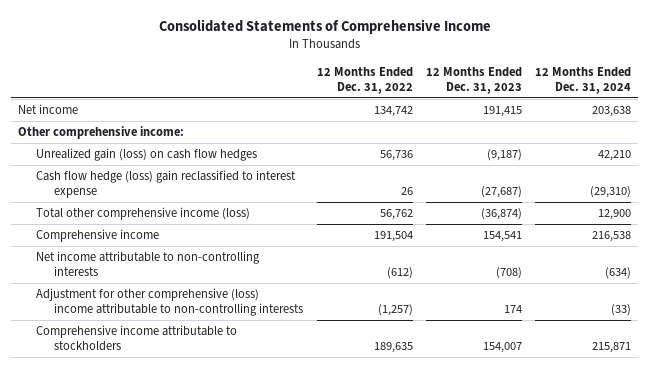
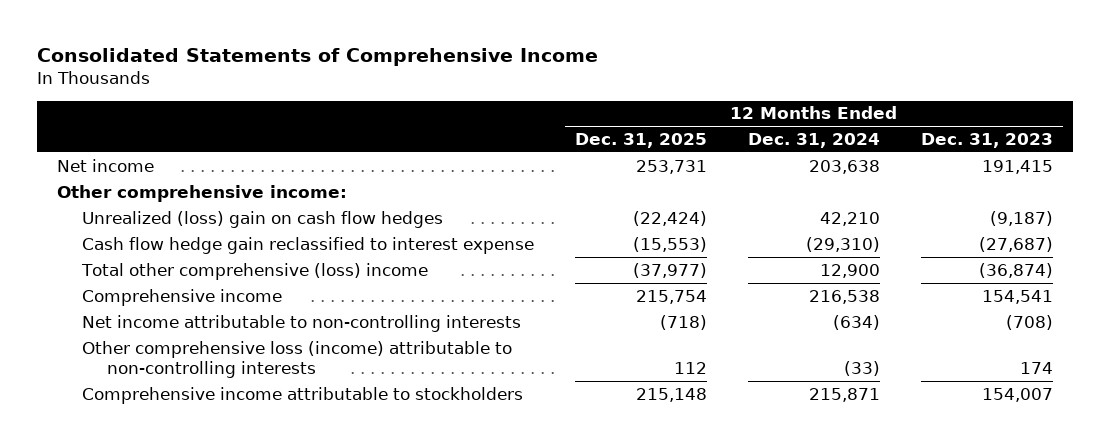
- | 12 Months Ended Dec. 31, 2022 | 12 Months Ended Dec. 31, 2023 | 12 Months Ended Dec. 31, 2024
+ | 12 Months Ended Dec. 31, 2025 | 12 Months Ended Dec. 31, 2024 | 12 Months Ended Dec. 31, 2023
- Unrealized gain (loss) on cash flow hedges | 56,736 | (9,187) | 42,210
- Cash flow hedge (loss) gain reclassified to interest expense | 26 | (27,687) | (29,310)
- Total other comprehensive income (loss) | 56,762 | (36,874) | 12,900
+ Unrealized (loss) gain on cash flow hedges | (22,424) | 42,210 | (9,187)
+ Cash flow hedge gain reclassified to interest expense | (15,553) | (29,310) | (27,687)
+ Total other comprehensive (loss) income | (37,977) | 12,900 | (36,874)
- Adjustment for other comprehensive (loss) income attributable to non-controlling interests | (1,257) | 174 | (33)
+ Other comprehensive loss (income) attributable to non-controlling interests | 112 | (33) | 174

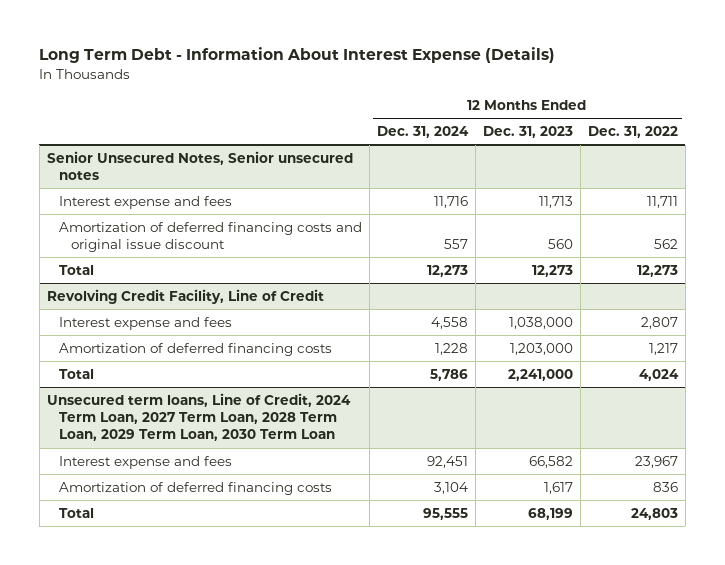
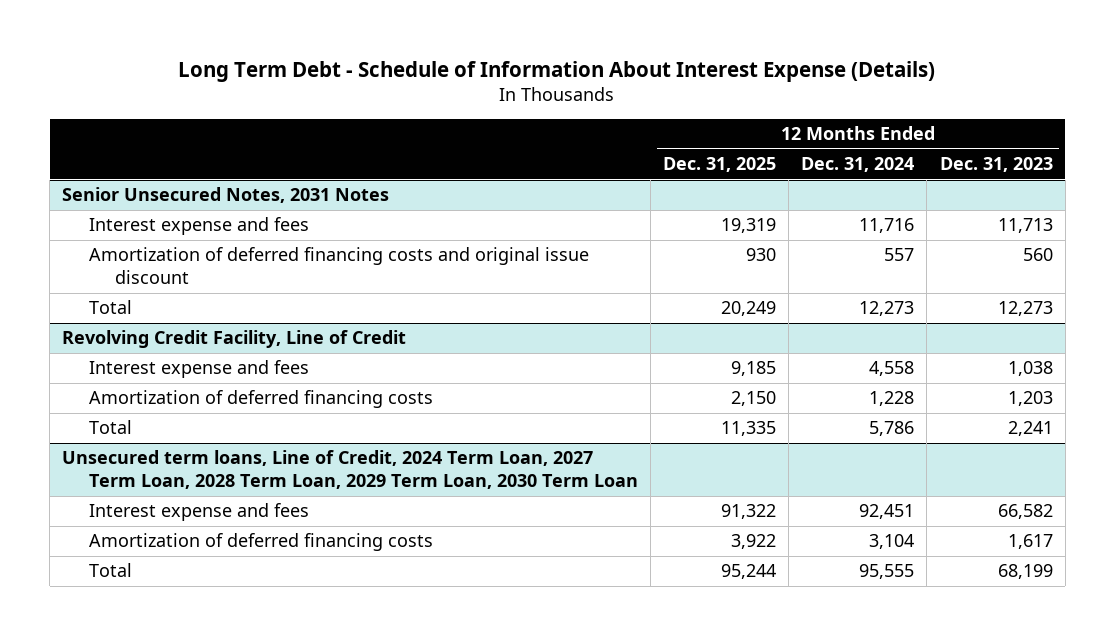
- Long Term Debt - Information About Interest Expense (Details)
+ Long Term Debt - Schedule of Information About Interest Expense (Details)
- | 12 Months Ended Dec. 31, 2024 | 12 Months Ended Dec. 31, 2023 | 12 Months Ended Dec. 31, 2022
+ | 12 Months Ended Dec. 31, 2025 | 12 Months Ended Dec. 31, 2024 | 12 Months Ended Dec. 31, 2023
- Senior Unsecured Notes, Senior unsecured notes
+ Senior Unsecured Notes, 2031 Notes
@ Revolving Credit Facility, Line of Credit
- Interest expense and fees | 4,558 | 1,038,000 | 2,807
- Amortization of deferred financing costs | 1,228 | 1,203,000 | 1,217
- Total | 5,786 | 2,241,000 | 4,024
+ Interest expense and fees | 9,185 | 4,558 | 1,038
+ Amortization of deferred financing costs | 2,150 | 1,228 | 1,203
+ Total | 11,335 | 5,786 | 2,241

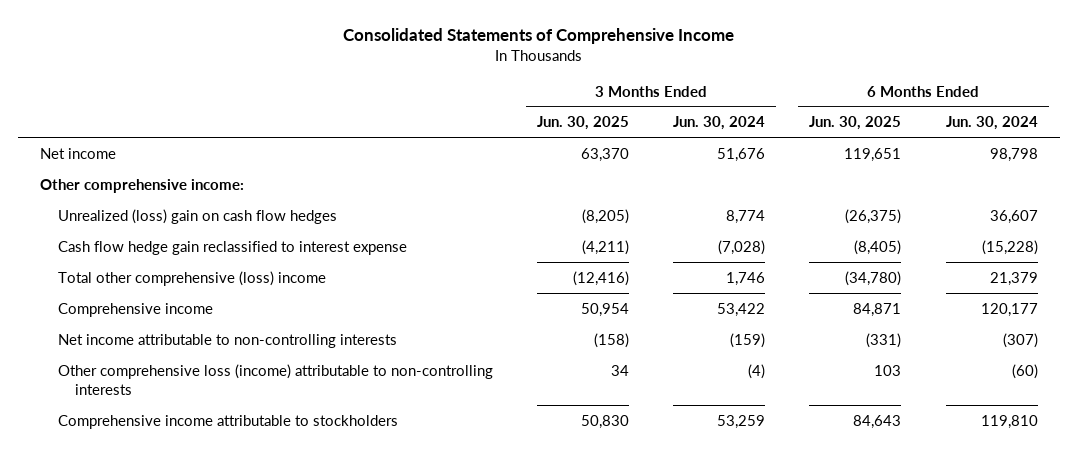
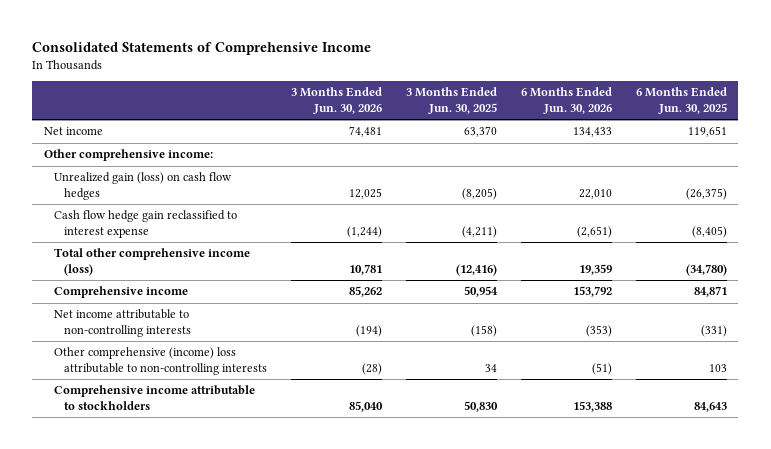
- | 3 Months Ended Jun. 30, 2025 | 3 Months Ended Jun. 30, 2024 | 6 Months Ended Jun. 30, 2025 | 6 Months Ended Jun. 30, 2024
+ | 3 Months Ended Jun. 30, 2026 | 3 Months Ended Jun. 30, 2025 | 6 Months Ended Jun. 30, 2026 | 6 Months Ended Jun. 30, 2025
- Unrealized (loss) gain on cash flow hedges | (8,205) | 8,774 | (26,375) | 36,607
+ Unrealized gain (loss) on cash flow hedges | 12,025 | (8,205) | 22,010 | (26,375)
- Total other comprehensive (loss) income | (12,416) | 1,746 | (34,780) | 21,379
+ Total other comprehensive income (loss) | 10,781 | (12,416) | 19,359 | (34,780)
- Other comprehensive loss (income) attributable to non-controlling interests | 34 | (4) | 103 | (60)
+ Other comprehensive (income) loss attributable to non-controlling interests | (28) | 34 | (51) | 103

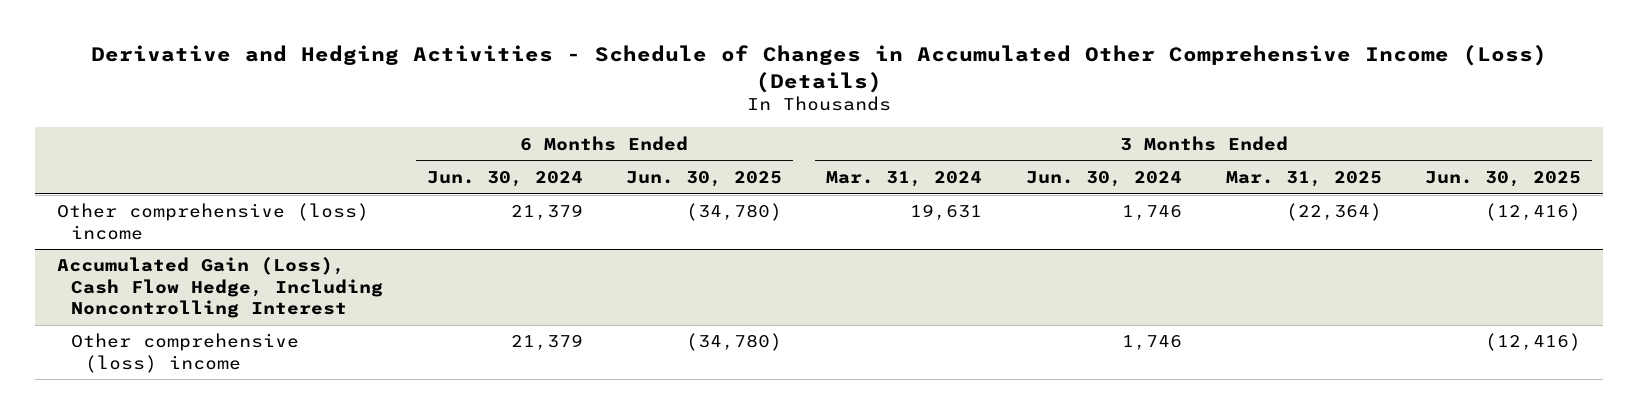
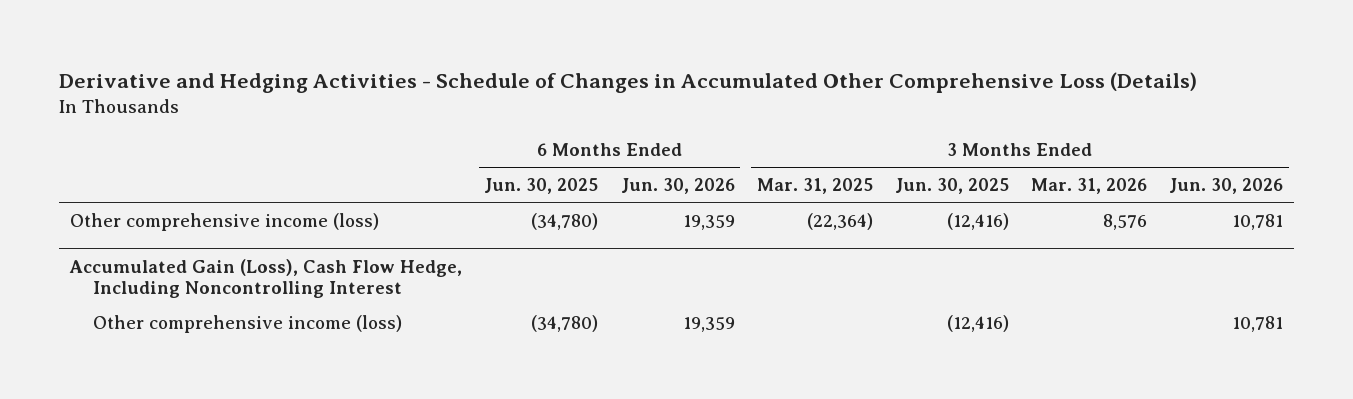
- Derivative and Hedging Activities - Schedule of Changes in Accumulated Other Comprehensive Income (Loss) (Details)
+ Derivative and Hedging Activities - Schedule of Changes in Accumulated Other Comprehensive Loss (Details)
- | 6 Months Ended Jun. 30, 2024 | 6 Months Ended Jun. 30, 2025 | 3 Months Ended Mar. 31, 2024 | 3 Months Ended Jun. 30, 2024 | 3 Months Ended Mar. 31, 2025 | 3 Months Ended Jun. 30, 2025
+ | 6 Months Ended Jun. 30, 2025 | 6 Months Ended Jun. 30, 2026 | 3 Months Ended Mar. 31, 2025 | 3 Months Ended Jun. 30, 2025 | 3 Months Ended Mar. 31, 2026 | 3 Months Ended Jun. 30, 2026
- Other comprehensive (loss) income | 21,379 | (34,780) | 19,631 | 1,746 | (22,364) | (12,416)
+ Other comprehensive income (loss) | (34,780) | 19,359 | (22,364) | (12,416) | 8,576 | 10,781
@ Accumulated Gain (Loss), Cash Flow Hedge, Including Noncontrolling Interest
- Other comprehensive (loss) income | 21,379 | (34,780) | | 1,746 | | (12,416)
+ Other comprehensive income (loss) | (34,780) | 19,359 | | (12,416) | | 10,781

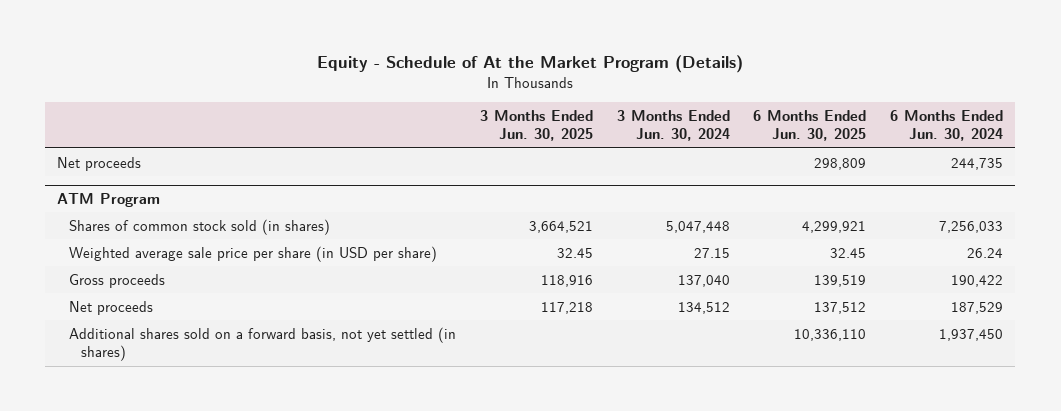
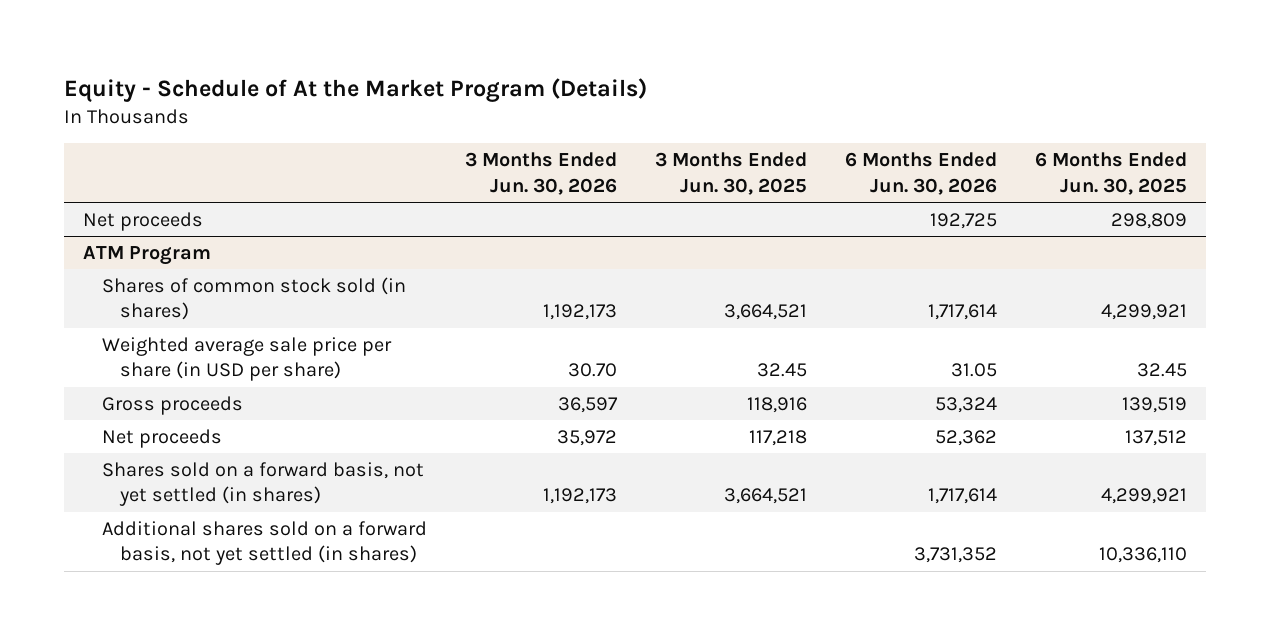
- | 3 Months Ended Jun. 30, 2025 | 3 Months Ended Jun. 30, 2024 | 6 Months Ended Jun. 30, 2025 | 6 Months Ended Jun. 30, 2024
+ | 3 Months Ended Jun. 30, 2026 | 3 Months Ended Jun. 30, 2025 | 6 Months Ended Jun. 30, 2026 | 6 Months Ended Jun. 30, 2025
@ ATM Program
+ Shares sold on a forward basis, not yet settled (in shares) | 1,192,173 | 3,664,521 | 1,717,614 | 4,299,921

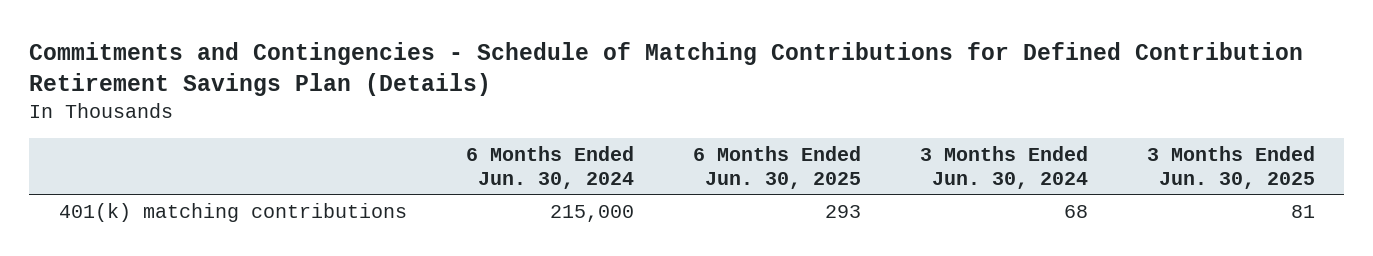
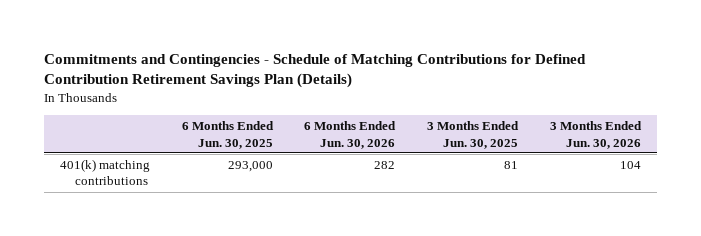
- | 6 Months Ended Jun. 30, 2024 | 6 Months Ended Jun. 30, 2025 | 3 Months Ended Jun. 30, 2024 | 3 Months Ended Jun. 30, 2025
+ | 6 Months Ended Jun. 30, 2025 | 6 Months Ended Jun. 30, 2026 | 3 Months Ended Jun. 30, 2025 | 3 Months Ended Jun. 30, 2026
- 401(k) matching contributions | 215,000 | 293 | 68 | 81
+ 401(k) matching contributions | 293,000 | 282 | 81 | 104

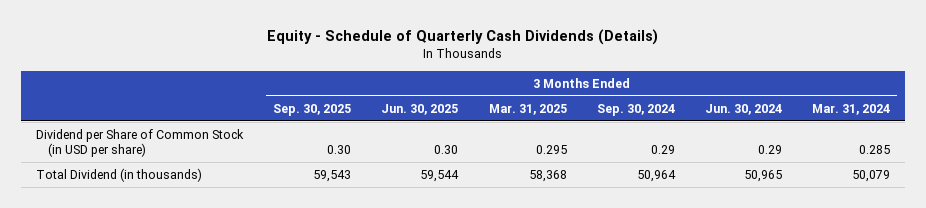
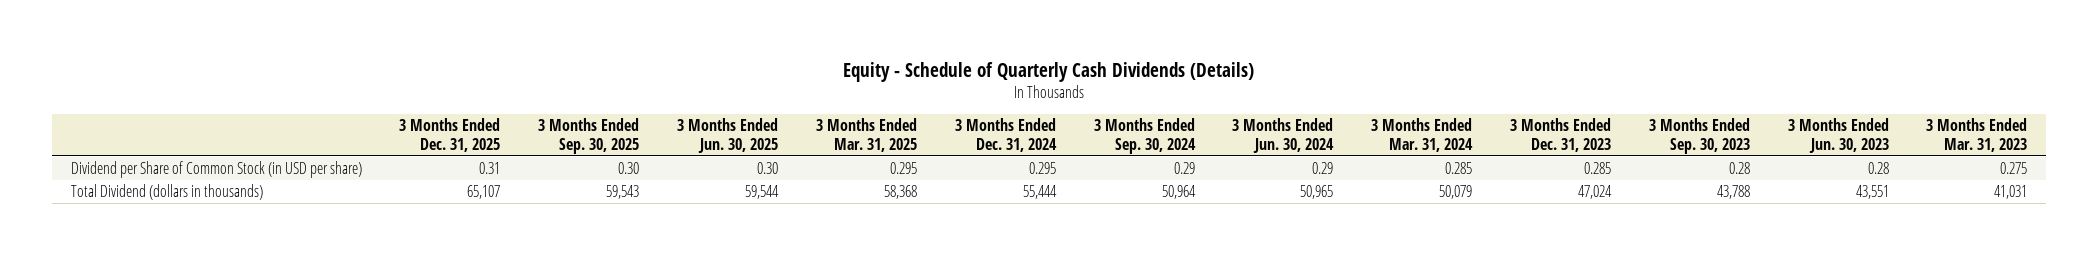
- | 3 Months Ended Sep. 30, 2025 | 3 Months Ended Jun. 30, 2025 | 3 Months Ended Mar. 31, 2025 | 3 Months Ended Sep. 30, 2024 | 3 Months Ended Jun. 30, 2024 | 3 Months Ended Mar. 31, 2024
+ | 3 Months Ended Dec. 31, 2025 | 3 Months Ended Sep. 30, 2025 | 3 Months Ended Jun. 30, 2025 | 3 Months Ended Mar. 31, 2025 | 3 Months Ended Dec. 31, 2024 | 3 Months Ended Sep. 30, 2024 | 3 Months Ended Jun. 30, 2024 | 3 Months Ended Mar. 31, 2024 | 3 Months Ended Dec. 31, 2023 | 3 Months Ended Sep. 30, 2023 | 3 Months Ended Jun. 30, 2023 | 3 Months Ended Mar. 31, 2023
- Total Dividend (in thousands) | 59,543 | 59,544 | 58,368 | 50,964 | 50,965 | 50,079
+ Total Dividend (dollars in thousands) | 65,107 | 59,543 | 59,544 | 58,368 | 55,444 | 50,964 | 50,965 | 50,079 | 47,024 | 43,788 | 43,551 | 41,031

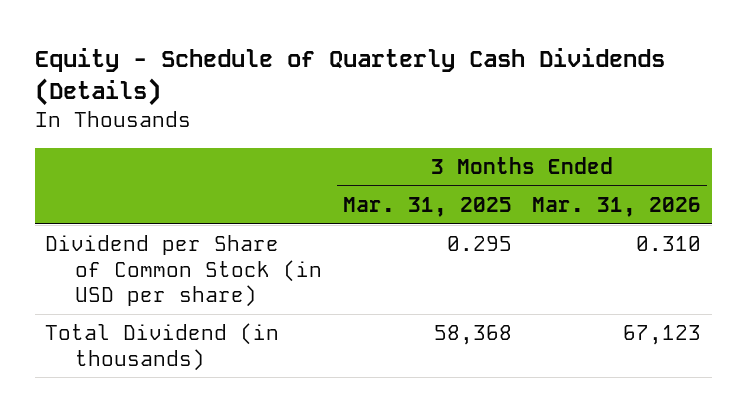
- | 3 Months Ended Dec. 31, 2025 | 3 Months Ended Sep. 30, 2025 | 3 Months Ended Jun. 30, 2025 | 3 Months Ended Mar. 31, 2025 | 3 Months Ended Dec. 31, 2024 | 3 Months Ended Sep. 30, 2024 | 3 Months Ended Jun. 30, 2024 | 3 Months Ended Mar. 31, 2024 | 3 Months Ended Dec. 31, 2023 | 3 Months Ended Sep. 30, 2023 | 3 Months Ended Jun. 30, 2023 | 3 Months Ended Mar. 31, 2023
+ | 3 Months Ended Mar. 31, 2025 | 3 Months Ended Mar. 31, 2026
- Total Dividend (dollars in thousands) | 65,107 | 59,543 | 59,544 | 58,368 | 55,444 | 50,964 | 50,965 | 50,079 | 47,024 | 43,788 | 43,551 | 41,031
+ Total Dividend (in thousands) | 58,368 | 67,123

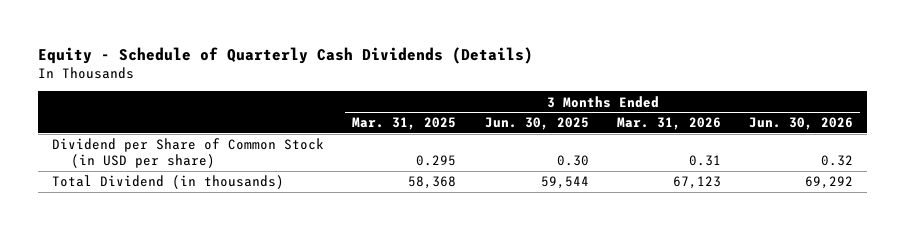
- | 3 Months Ended Mar. 31, 2025 | 3 Months Ended Mar. 31, 2026
+ | 3 Months Ended Mar. 31, 2025 | 3 Months Ended Jun. 30, 2025 | 3 Months Ended Mar. 31, 2026 | 3 Months Ended Jun. 30, 2026
- Dividend per Share of Common Stock (in USD per share) | 0.295 | 0.310
+ Dividend per Share of Common Stock (in USD per share) | 0.295 | 0.30 | 0.31 | 0.32

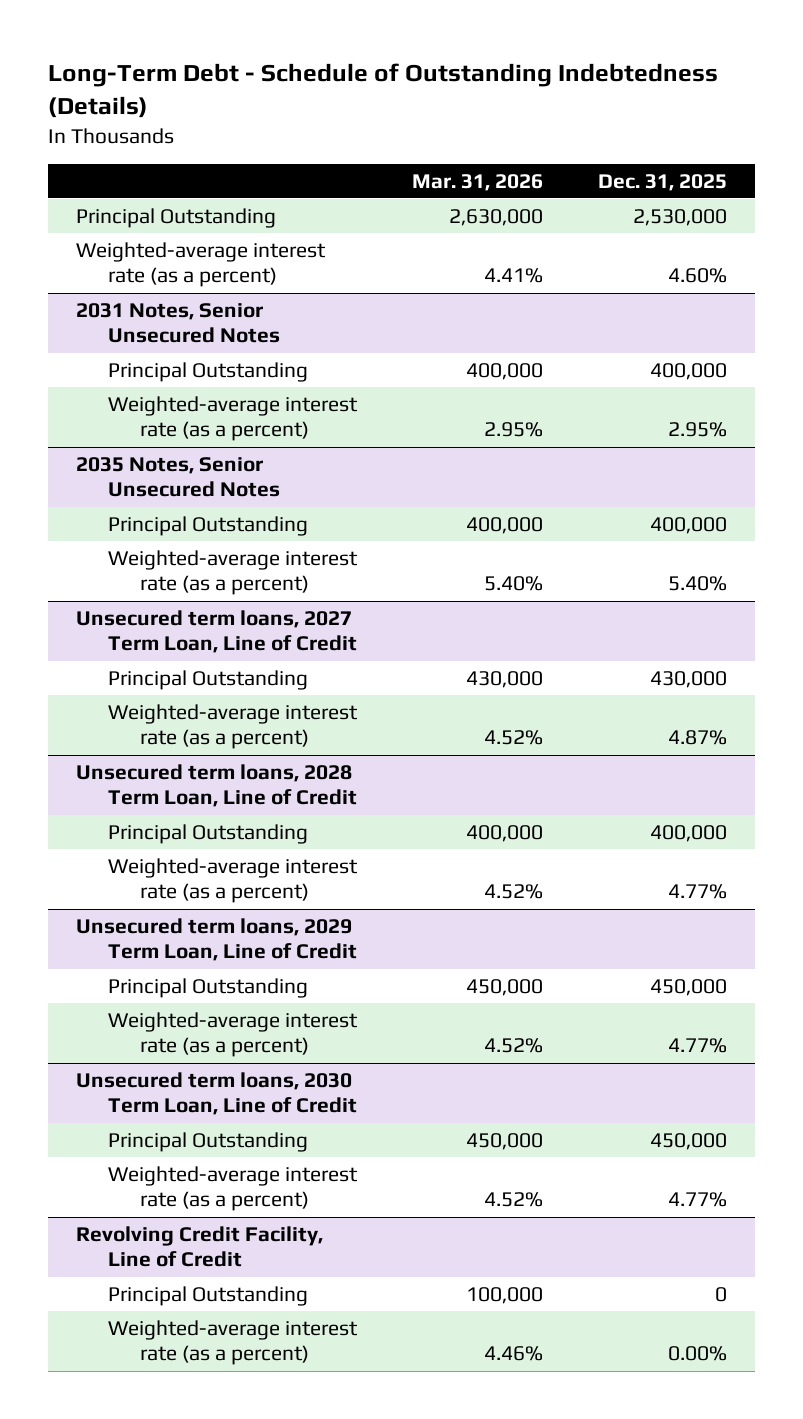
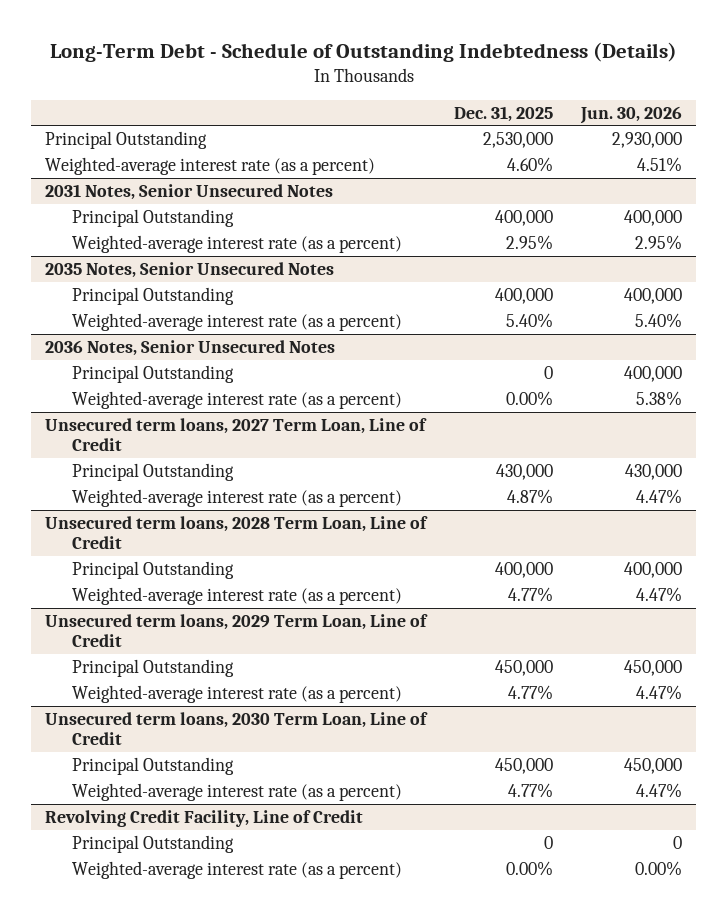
- | Mar. 31, 2026 | Dec. 31, 2025
+ | Dec. 31, 2025 | Jun. 30, 2026
+ 2036 Notes, Senior Unsecured Notes
+ Principal Outstanding | 0 | 400,000
+ Weighted-average interest rate (as a percent) | 0.00% | 5.38%

